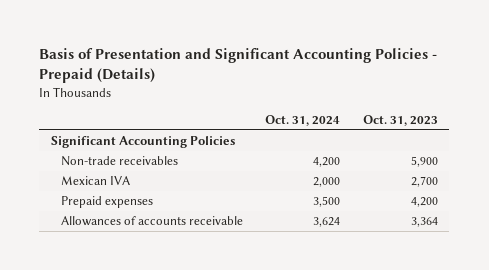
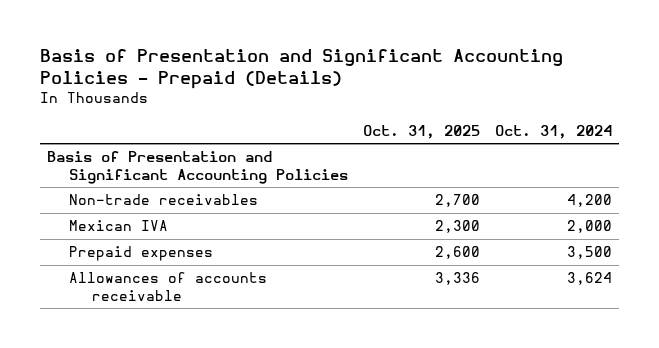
- | Oct. 31, 2024 | Oct. 31, 2023
+ | Oct. 31, 2025 | Oct. 31, 2024
- Significant Accounting Policies
+ Basis of Presentation and Significant Accounting Policies

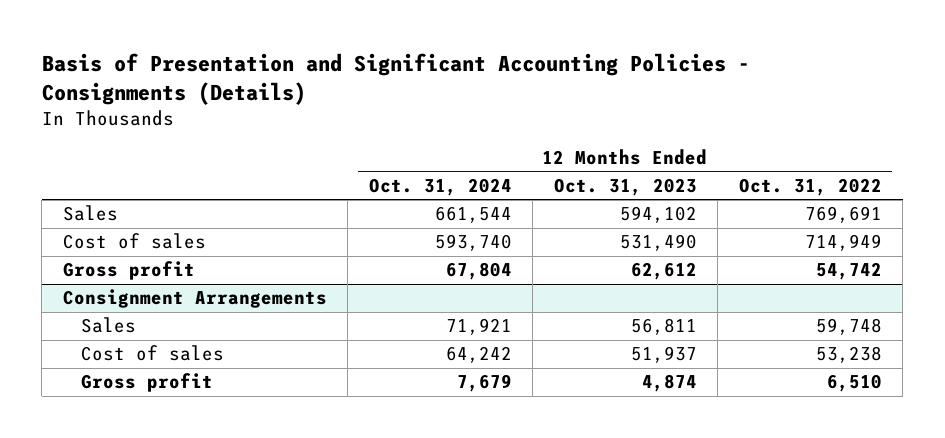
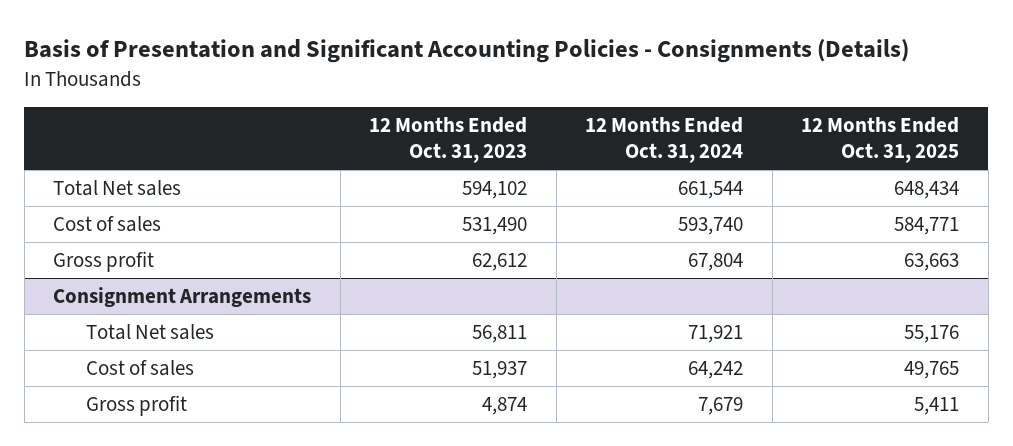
- | 12 Months Ended Oct. 31, 2024 | 12 Months Ended Oct. 31, 2023 | 12 Months Ended Oct. 31, 2022
+ | 12 Months Ended Oct. 31, 2023 | 12 Months Ended Oct. 31, 2024 | 12 Months Ended Oct. 31, 2025
- Sales | 661,544 | 594,102 | 769,691
+ Total Net sales | 594,102 | 661,544 | 648,434
@ Consignment Arrangements
- Sales | 71,921 | 56,811 | 59,748
+ Total Net sales | 56,811 | 71,921 | 55,176

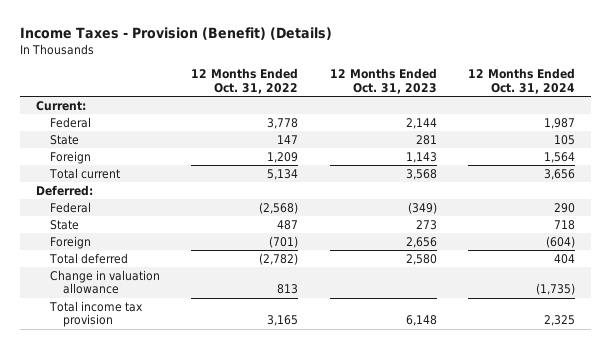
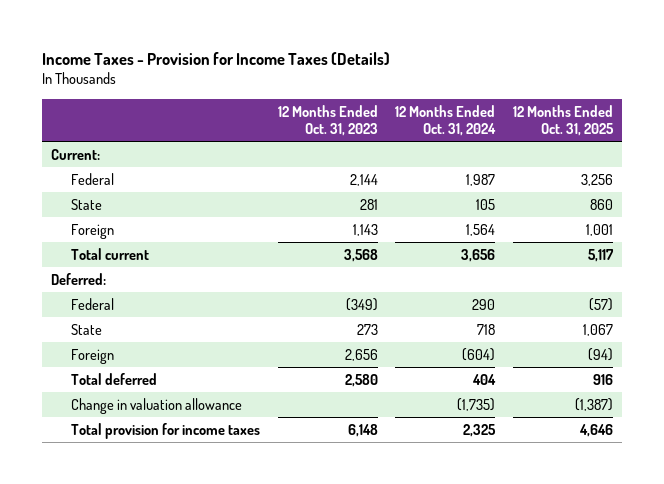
- Income Taxes - Provision (Benefit) (Details)
+ Income Taxes - Provision for Income Taxes (Details)
- | 12 Months Ended Oct. 31, 2022 | 12 Months Ended Oct. 31, 2023 | 12 Months Ended Oct. 31, 2024
+ | 12 Months Ended Oct. 31, 2023 | 12 Months Ended Oct. 31, 2024 | 12 Months Ended Oct. 31, 2025
- Total income tax provision | 3,165 | 6,148 | 2,325
+ Total provision for income taxes | 6,148 | 2,325 | 4,646

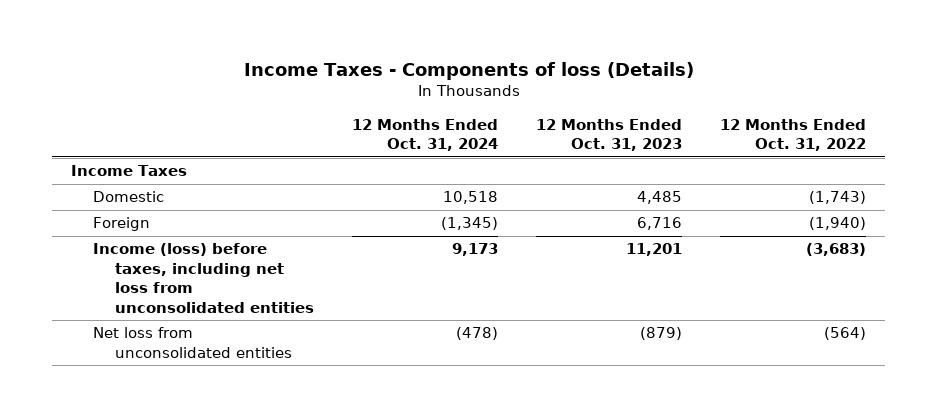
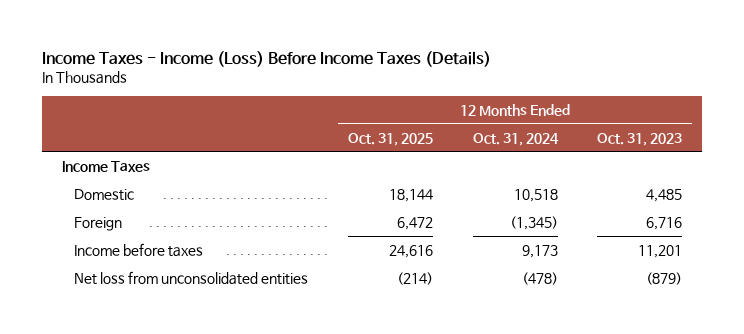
- Income Taxes - Components of loss (Details)
+ Income Taxes - Income (Loss) Before Income Taxes (Details)
- | 12 Months Ended Oct. 31, 2024 | 12 Months Ended Oct. 31, 2023 | 12 Months Ended Oct. 31, 2022
+ | 12 Months Ended Oct. 31, 2025 | 12 Months Ended Oct. 31, 2024 | 12 Months Ended Oct. 31, 2023
- Income (loss) before taxes, including net loss from unconsolidated entities | 9,173 | 11,201 | (3,683)
+ Income before taxes | 24,616 | 9,173 | 11,201

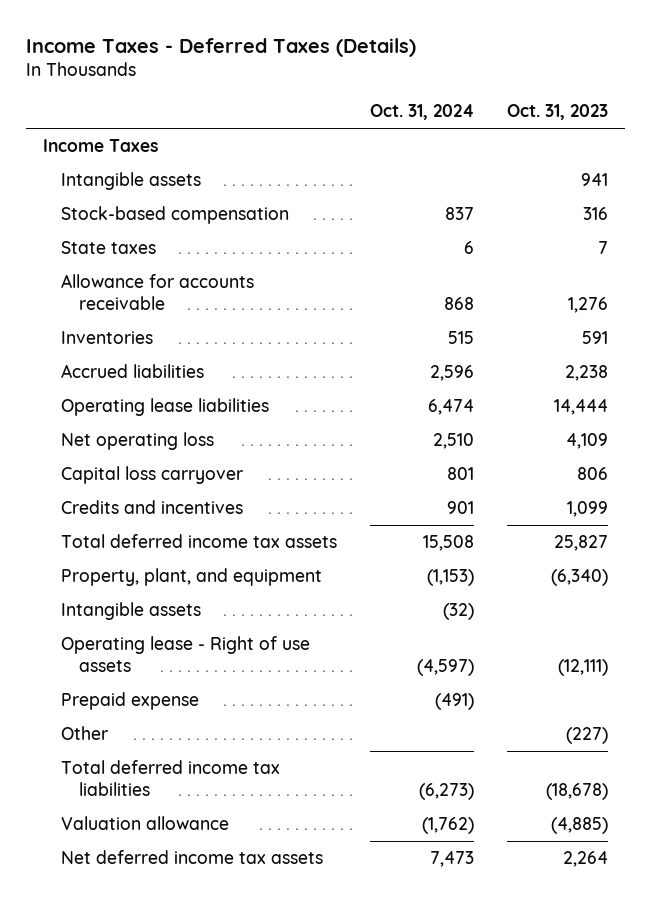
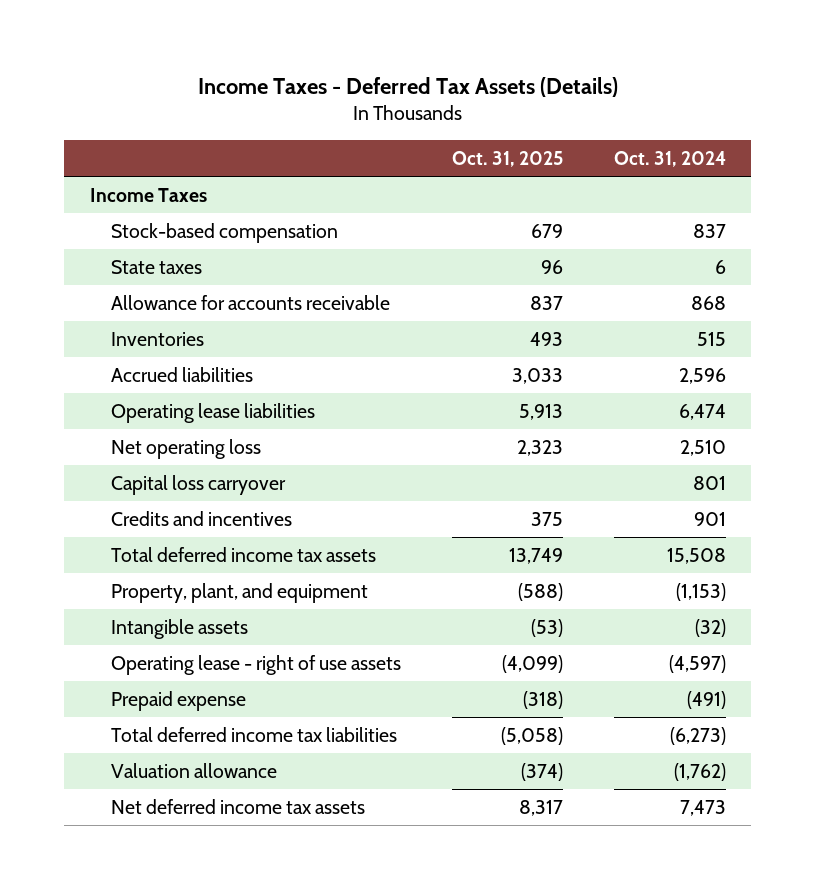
- Income Taxes - Deferred Taxes (Details)
+ Income Taxes - Deferred Tax Assets (Details)
- | Oct. 31, 2024 | Oct. 31, 2023
+ | Oct. 31, 2025 | Oct. 31, 2024
- Intangible assets | | 941
- Operating lease - Right of use assets | (4,597) | (12,111)
+ Operating lease - right of use assets | (4,099) | (4,597)
- Other | | (227)

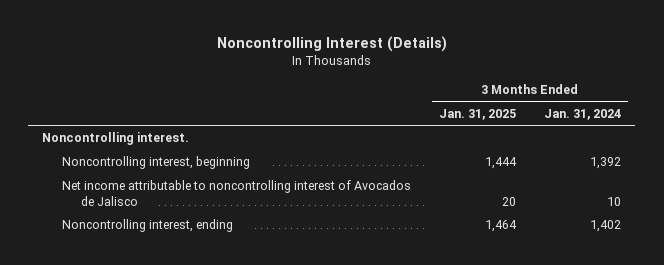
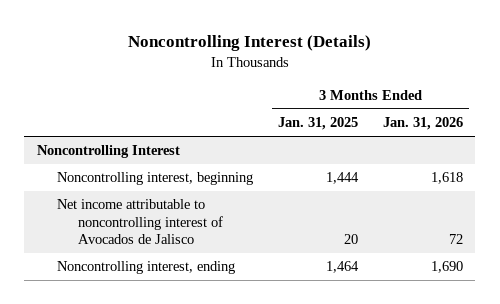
- | 3 Months Ended Jan. 31, 2025 | 3 Months Ended Jan. 31, 2024
+ | 3 Months Ended Jan. 31, 2025 | 3 Months Ended Jan. 31, 2026
- Noncontrolling interest.
+ Noncontrolling Interest

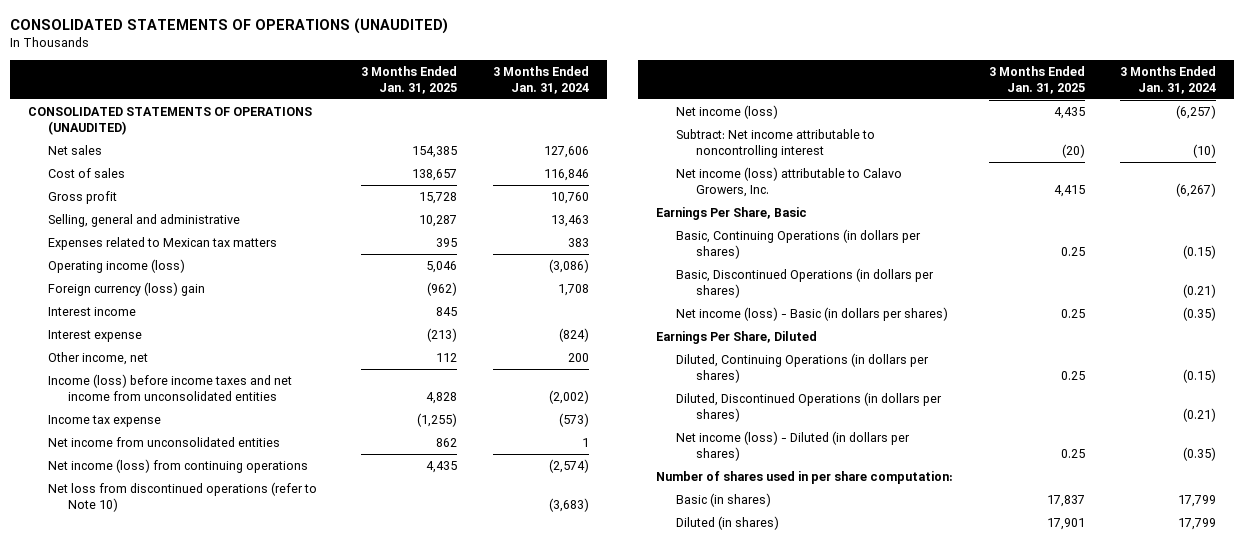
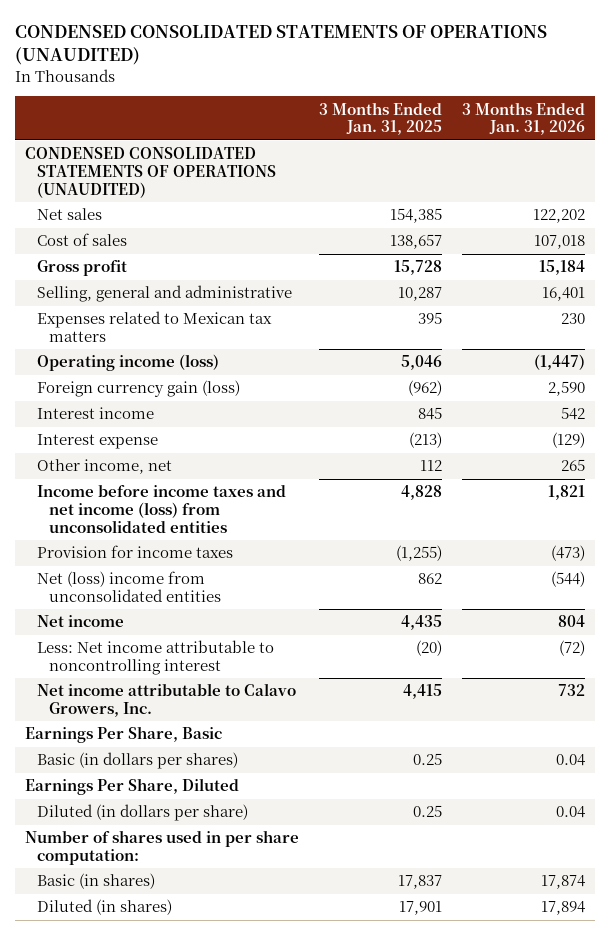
- CONSOLIDATED STATEMENTS OF OPERATIONS (UNAUDITED)
+ CONDENSED CONSOLIDATED STATEMENTS OF OPERATIONS (UNAUDITED)
- | 3 Months Ended Jan. 31, 2025 | 3 Months Ended Jan. 31, 2024
+ | 3 Months Ended Jan. 31, 2025 | 3 Months Ended Jan. 31, 2026
- CONSOLIDATED STATEMENTS OF OPERATIONS (UNAUDITED)
+ CONDENSED CONSOLIDATED STATEMENTS OF OPERATIONS (UNAUDITED)
- Foreign currency (loss) gain | (962) | 1,708
+ Foreign currency gain (loss) | (962) | 2,590
- Income (loss) before income taxes and net income from unconsolidated entities | 4,828 | (2,002)
- Income tax expense | (1,255) | (573)
- Net income from unconsolidated entities | 862 | 1
- Net income (loss) from continuing operations | 4,435 | (2,574)
- Net loss from discontinued operations (refer to Note 10) | | (3,683)
- Net income (loss) | 4,435 | (6,257)
- Subtract: Net income attributable to noncontrolling interest | (20) | (10)
- Net income (loss) attributable to Calavo Growers, Inc. | 4,415 | (6,267)
+ Income before income taxes and net income (loss) from unconsolidated entities | 4,828 | 1,821
+ Provision for income taxes | (1,255) | (473)
+ Net (loss) income from unconsolidated entities | 862 | (544)
+ Net income | 4,435 | 804
+ Less: Net income attributable to noncontrolling interest | (20) | (72)
+ Net income attributable to Calavo Growers, Inc. | 4,415 | 732
- Basic, Continuing Operations (in dollars per shares) | 0.25 | (0.15)
- Basic, Discontinued Operations (in dollars per shares) | | (0.21)
- Net income (loss) - Basic (in dollars per shares) | 0.25 | (0.35)
+ Basic (in dollars per shares) | 0.25 | 0.04
- Diluted, Continuing Operations (in dollars per shares) | 0.25 | (0.15)
- Diluted, Discontinued Operations (in dollars per shares) | | (0.21)
- Net income (loss) - Diluted (in dollars per shares) | 0.25 | (0.35)
+ Diluted (in dollars per share) | 0.25 | 0.04

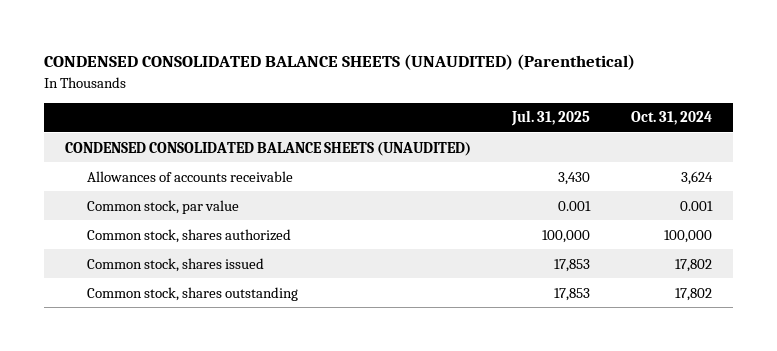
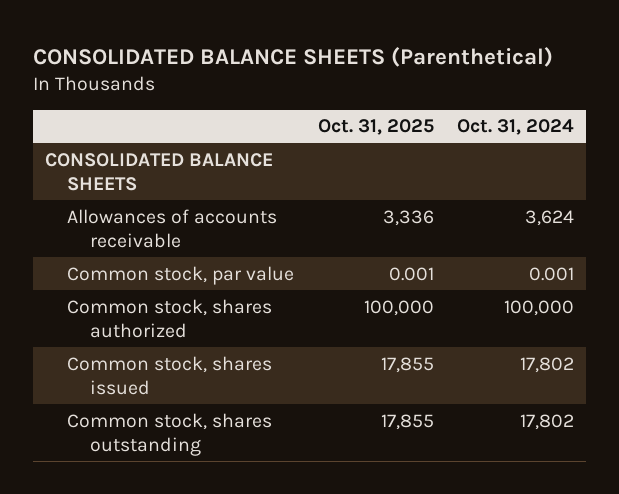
- CONDENSED CONSOLIDATED BALANCE SHEETS (UNAUDITED) (Parenthetical)
+ CONSOLIDATED BALANCE SHEETS (Parenthetical)
- | Jul. 31, 2025 | Oct. 31, 2024
+ | Oct. 31, 2025 | Oct. 31, 2024
- CONDENSED CONSOLIDATED BALANCE SHEETS (UNAUDITED)
+ CONSOLIDATED BALANCE SHEETS

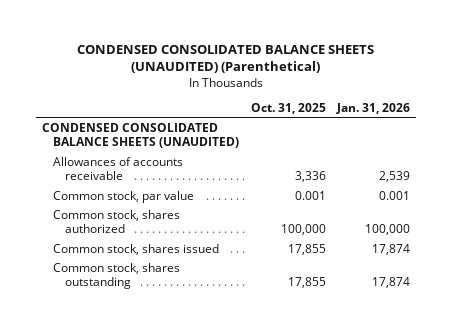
- CONSOLIDATED BALANCE SHEETS (Parenthetical)
+ CONDENSED CONSOLIDATED BALANCE SHEETS (UNAUDITED) (Parenthetical)
- | Oct. 31, 2025 | Oct. 31, 2024
+ | Oct. 31, 2025 | Jan. 31, 2026
- CONSOLIDATED BALANCE SHEETS
+ CONDENSED CONSOLIDATED BALANCE SHEETS (UNAUDITED)

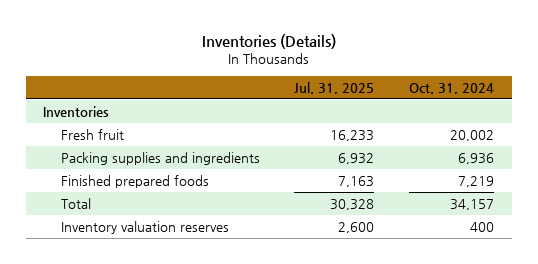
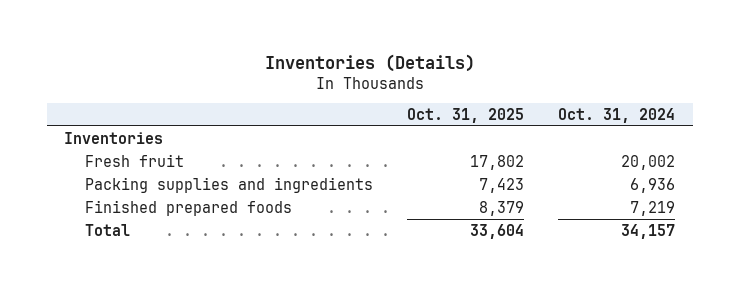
- | Jul. 31, 2025 | Oct. 31, 2024
+ | Oct. 31, 2025 | Oct. 31, 2024
- Inventory valuation reserves | 2,600 | 400

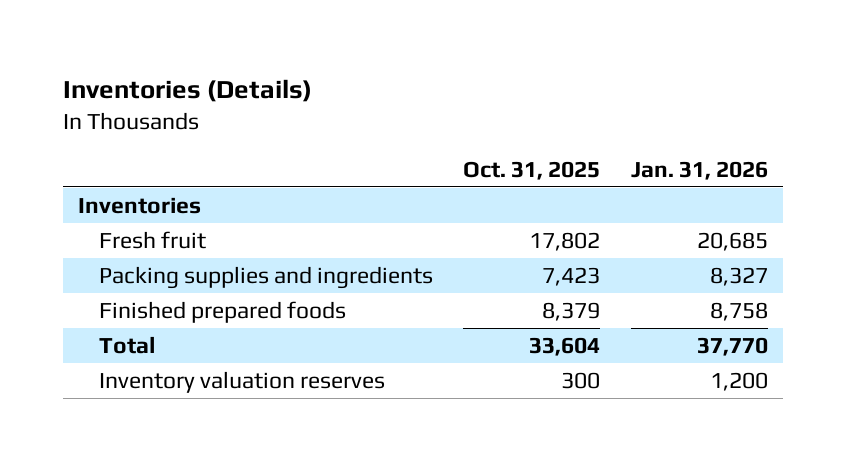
- | Oct. 31, 2025 | Oct. 31, 2024
+ | Oct. 31, 2025 | Jan. 31, 2026
+ Inventory valuation reserves | 300 | 1,200

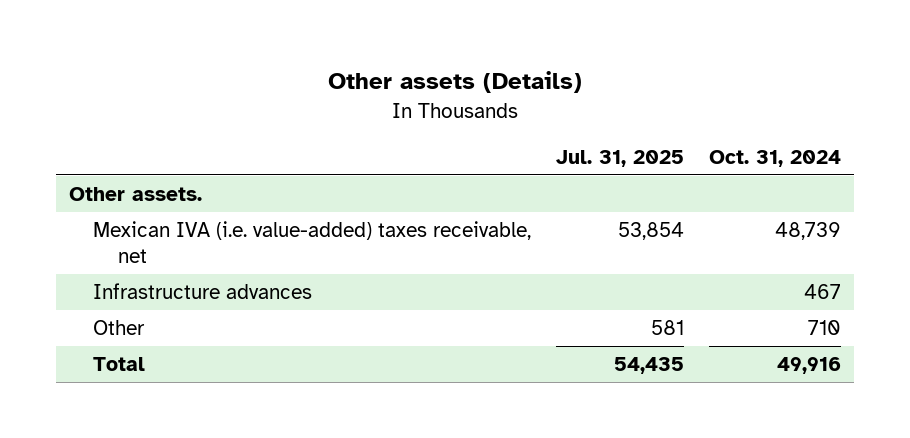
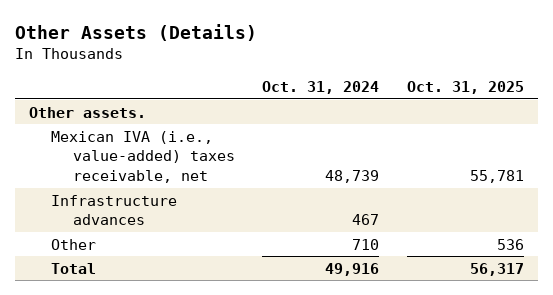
- Other assets (Details)
+ Other Assets (Details)
- | Jul. 31, 2025 | Oct. 31, 2024
+ | Oct. 31, 2024 | Oct. 31, 2025
- Mexican IVA (i.e. value-added) taxes receivable, net | 53,854 | 48,739
+ Mexican IVA (i.e., value-added) taxes receivable, net | 48,739 | 55,781

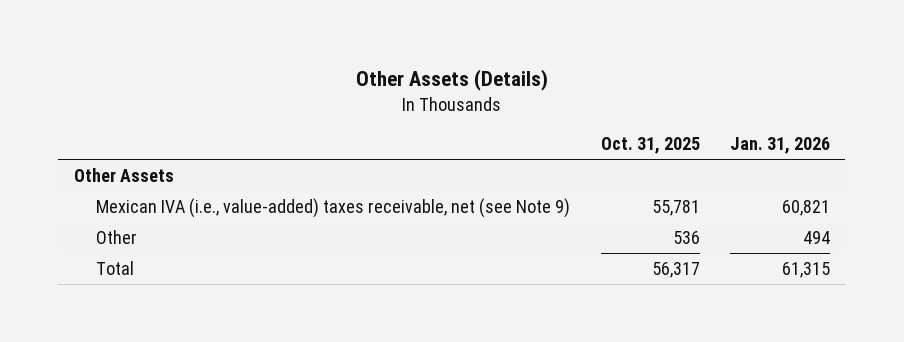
- | Oct. 31, 2024 | Oct. 31, 2025
+ | Oct. 31, 2025 | Jan. 31, 2026
- Other assets.
- Mexican IVA (i.e., value-added) taxes receivable, net | 48,739 | 55,781
- Infrastructure advances | 467 |
+ Other Assets
+ Mexican IVA (i.e., value-added) taxes receivable, net (see Note 9) | 55,781 | 60,821

